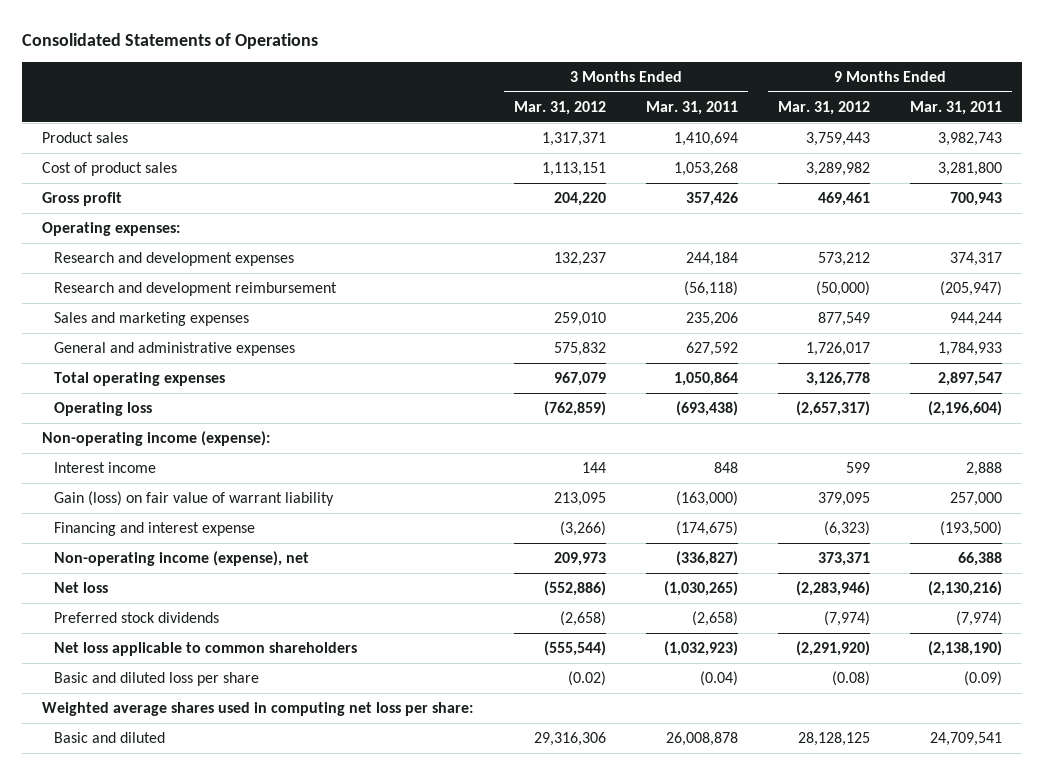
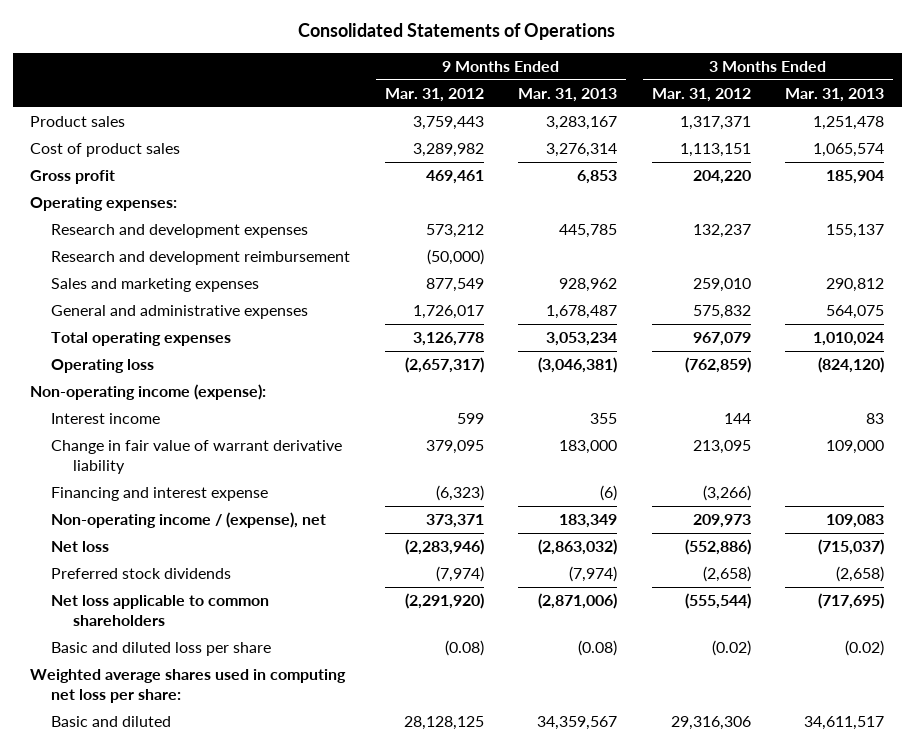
- | 3 Months Ended Mar. 31, 2012 | 3 Months Ended Mar. 31, 2011 | 9 Months Ended Mar. 31, 2012 | 9 Months Ended Mar. 31, 2011
+ | 9 Months Ended Mar. 31, 2012 | 9 Months Ended Mar. 31, 2013 | 3 Months Ended Mar. 31, 2012 | 3 Months Ended Mar. 31, 2013
- Gain (loss) on fair value of warrant liability | 213,095 | (163,000) | 379,095 | 257,000
+ Change in fair value of warrant derivative liability | 379,095 | 183,000 | 213,095 | 109,000
- Non-operating income (expense), net | 209,973 | (336,827) | 373,371 | 66,388
+ Non-operating income / (expense), net | 373,371 | 183,349 | 209,973 | 109,083

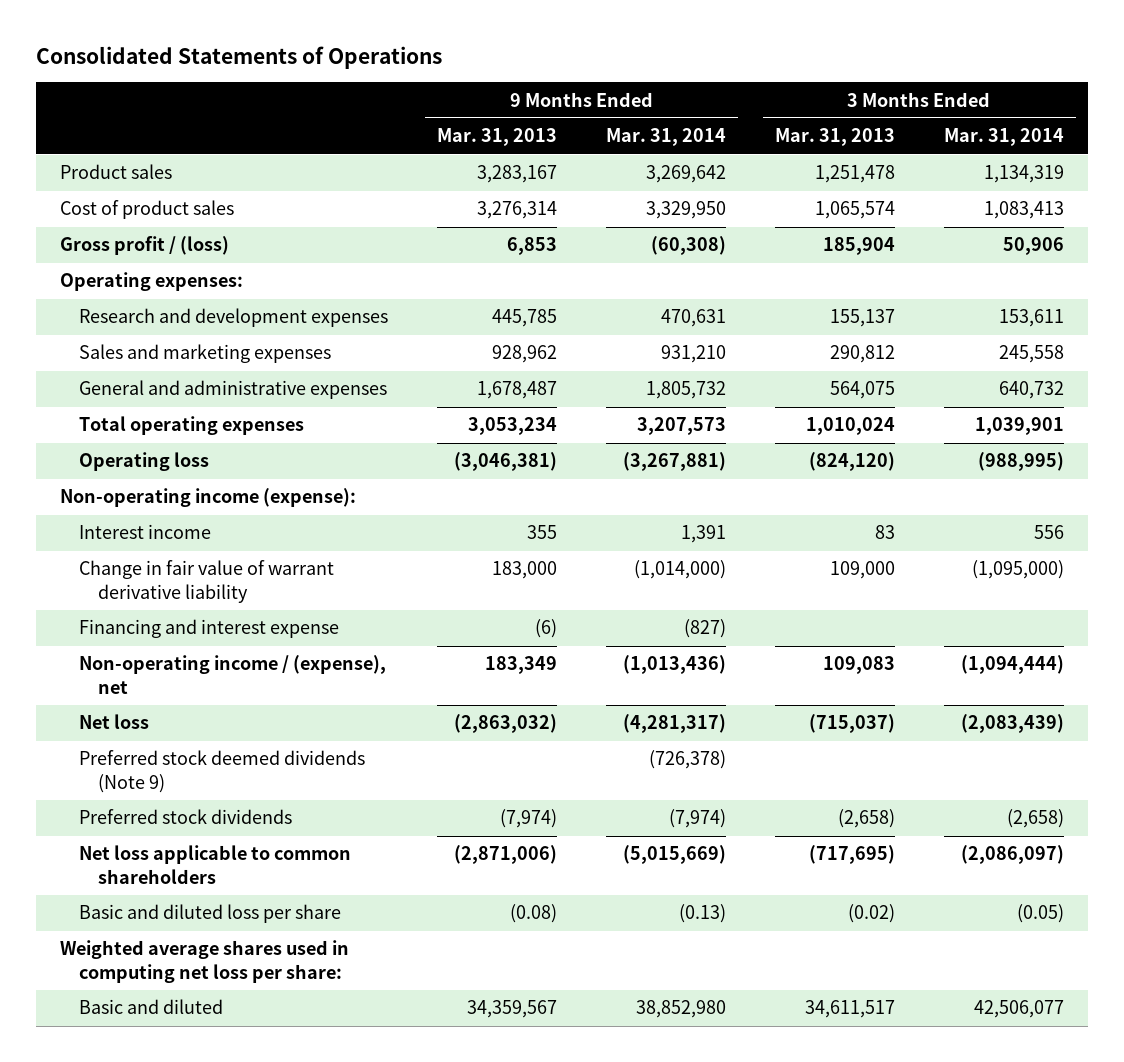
- | 9 Months Ended Mar. 31, 2012 | 9 Months Ended Mar. 31, 2013 | 3 Months Ended Mar. 31, 2012 | 3 Months Ended Mar. 31, 2013
+ | 9 Months Ended Mar. 31, 2013 | 9 Months Ended Mar. 31, 2014 | 3 Months Ended Mar. 31, 2013 | 3 Months Ended Mar. 31, 2014
- Gross profit | 469,461 | 6,853 | 204,220 | 185,904
+ Gross profit / (loss) | 6,853 | (60,308) | 185,904 | 50,906
- Research and development reimbursement | (50,000) | | |
+ Preferred stock deemed dividends (Note 9) | | (726,378) | |

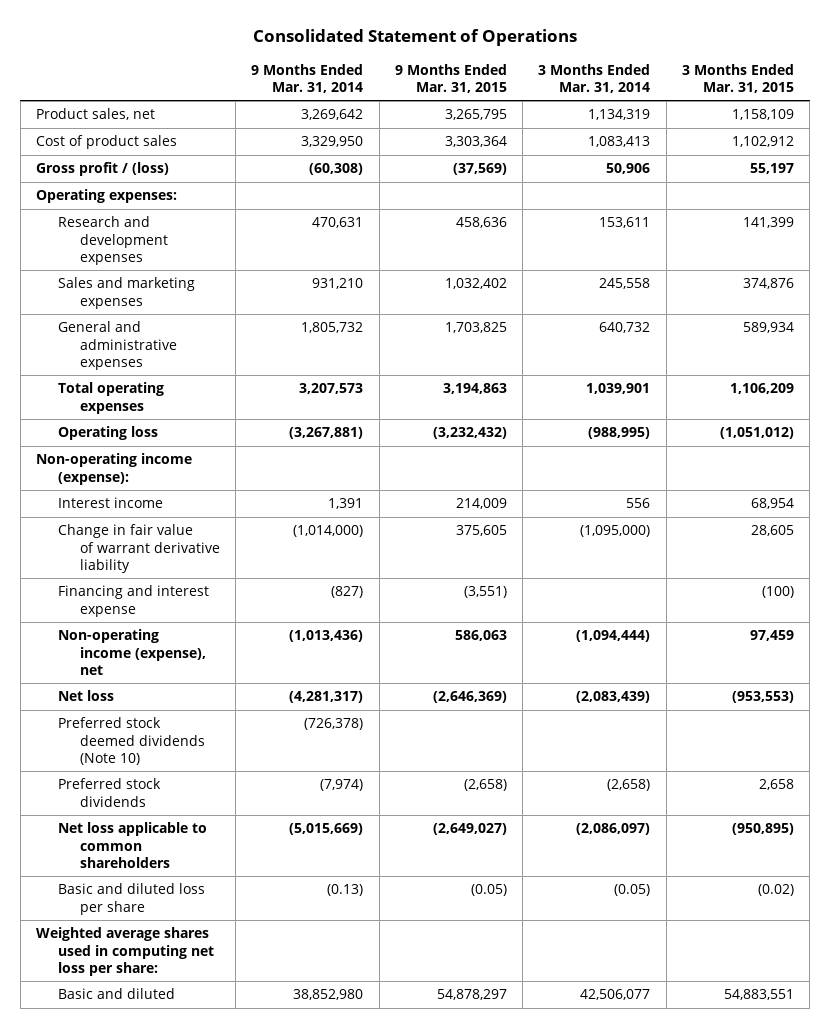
- Consolidated Statements of Operations
+ Consolidated Statement of Operations
- | 9 Months Ended Mar. 31, 2013 | 9 Months Ended Mar. 31, 2014 | 3 Months Ended Mar. 31, 2013 | 3 Months Ended Mar. 31, 2014
+ | 9 Months Ended Mar. 31, 2014 | 9 Months Ended Mar. 31, 2015 | 3 Months Ended Mar. 31, 2014 | 3 Months Ended Mar. 31, 2015
- Product sales | 3,283,167 | 3,269,642 | 1,251,478 | 1,134,319
+ Product sales, net | 3,269,642 | 3,265,795 | 1,134,319 | 1,158,109
- Non-operating income / (expense), net | 183,349 | (1,013,436) | 109,083 | (1,094,444)
+ Non-operating income (expense), net | (1,013,436) | 586,063 | (1,094,444) | 97,459
- Preferred stock deemed dividends (Note 9) | | (726,378) | |
+ Preferred stock deemed dividends (Note 10) | (726,378) | | |

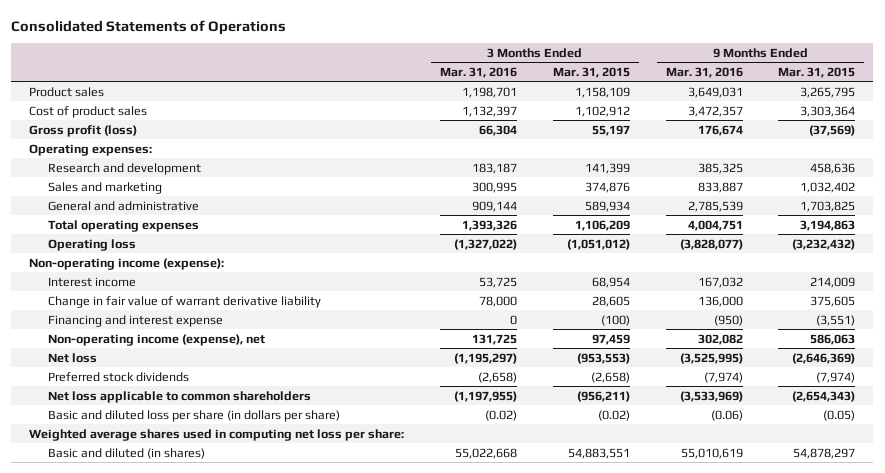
- Consolidated Statement of Operations
+ Consolidated Statements of Operations
- | 9 Months Ended Mar. 31, 2014 | 9 Months Ended Mar. 31, 2015 | 3 Months Ended Mar. 31, 2014 | 3 Months Ended Mar. 31, 2015
+ | 3 Months Ended Mar. 31, 2016 | 3 Months Ended Mar. 31, 2015 | 9 Months Ended Mar. 31, 2016 | 9 Months Ended Mar. 31, 2015
- Product sales, net | 3,269,642 | 3,265,795 | 1,134,319 | 1,158,109
+ Product sales | 1,198,701 | 1,158,109 | 3,649,031 | 3,265,795
- Gross profit / (loss) | (60,308) | (37,569) | 50,906 | 55,197
+ Gross profit (loss) | 66,304 | 55,197 | 176,674 | (37,569)
- Research and development expenses | 470,631 | 458,636 | 153,611 | 141,399
- Sales and marketing expenses | 931,210 | 1,032,402 | 245,558 | 374,876
- General and administrative expenses | 1,805,732 | 1,703,825 | 640,732 | 589,934
+ Research and development | 183,187 | 141,399 | 385,325 | 458,636
+ Sales and marketing | 300,995 | 374,876 | 833,887 | 1,032,402
+ General and administrative | 909,144 | 589,934 | 2,785,539 | 1,703,825
- Preferred stock deemed dividends (Note 10) | (726,378) | | |
- Preferred stock dividends | (7,974) | (2,658) | (2,658) | 2,658
- Net loss applicable to common shareholders | (5,015,669) | (2,649,027) | (2,086,097) | (950,895)
- Basic and diluted loss per share | (0.13) | (0.05) | (0.05) | (0.02)
+ Preferred stock dividends | (2,658) | (2,658) | (7,974) | (7,974)
+ Net loss applicable to common shareholders | (1,197,955) | (956,211) | (3,533,969) | (2,654,343)
+ Basic and diluted loss per share (in dollars per share) | (0.02) | (0.02) | (0.06) | (0.05)
- Basic and diluted | 38,852,980 | 54,878,297 | 42,506,077 | 54,883,551
+ Basic and diluted (in shares) | 55,022,668 | 54,883,551 | 55,010,619 | 54,878,297

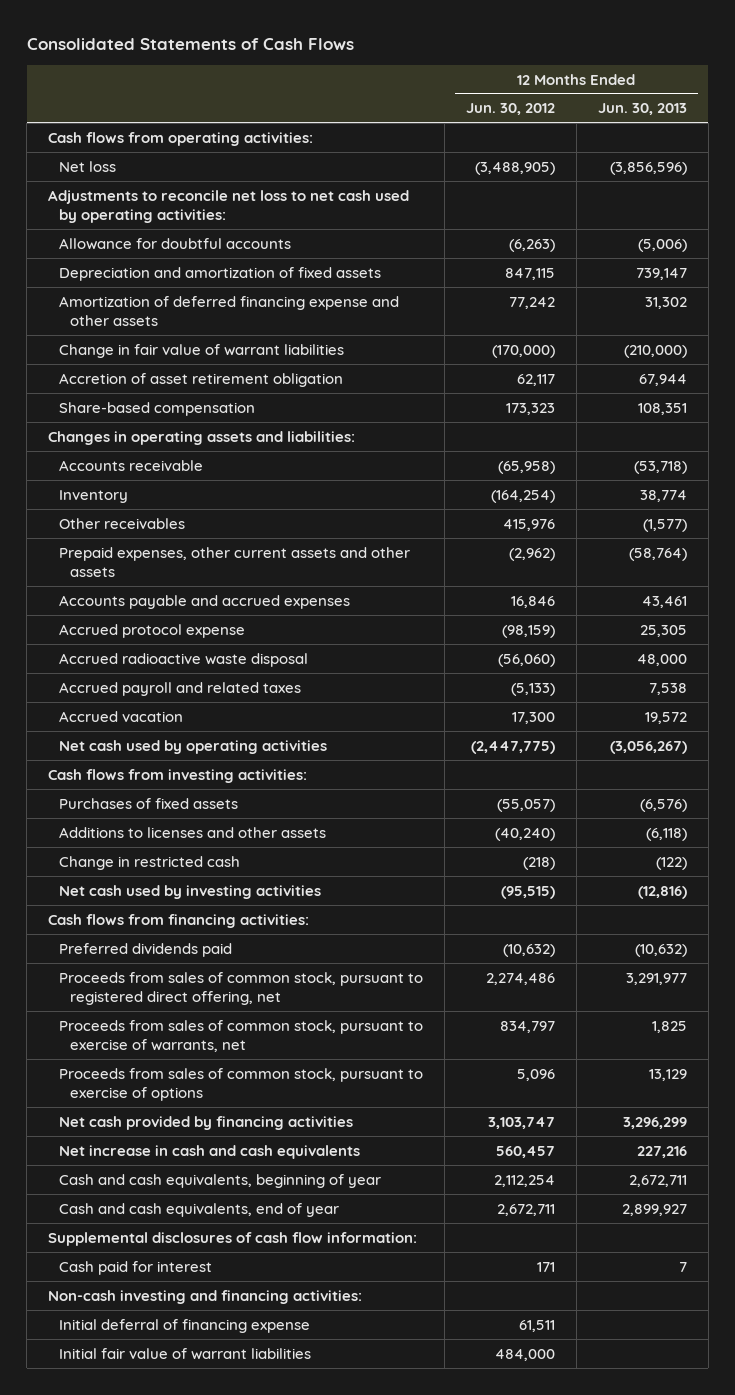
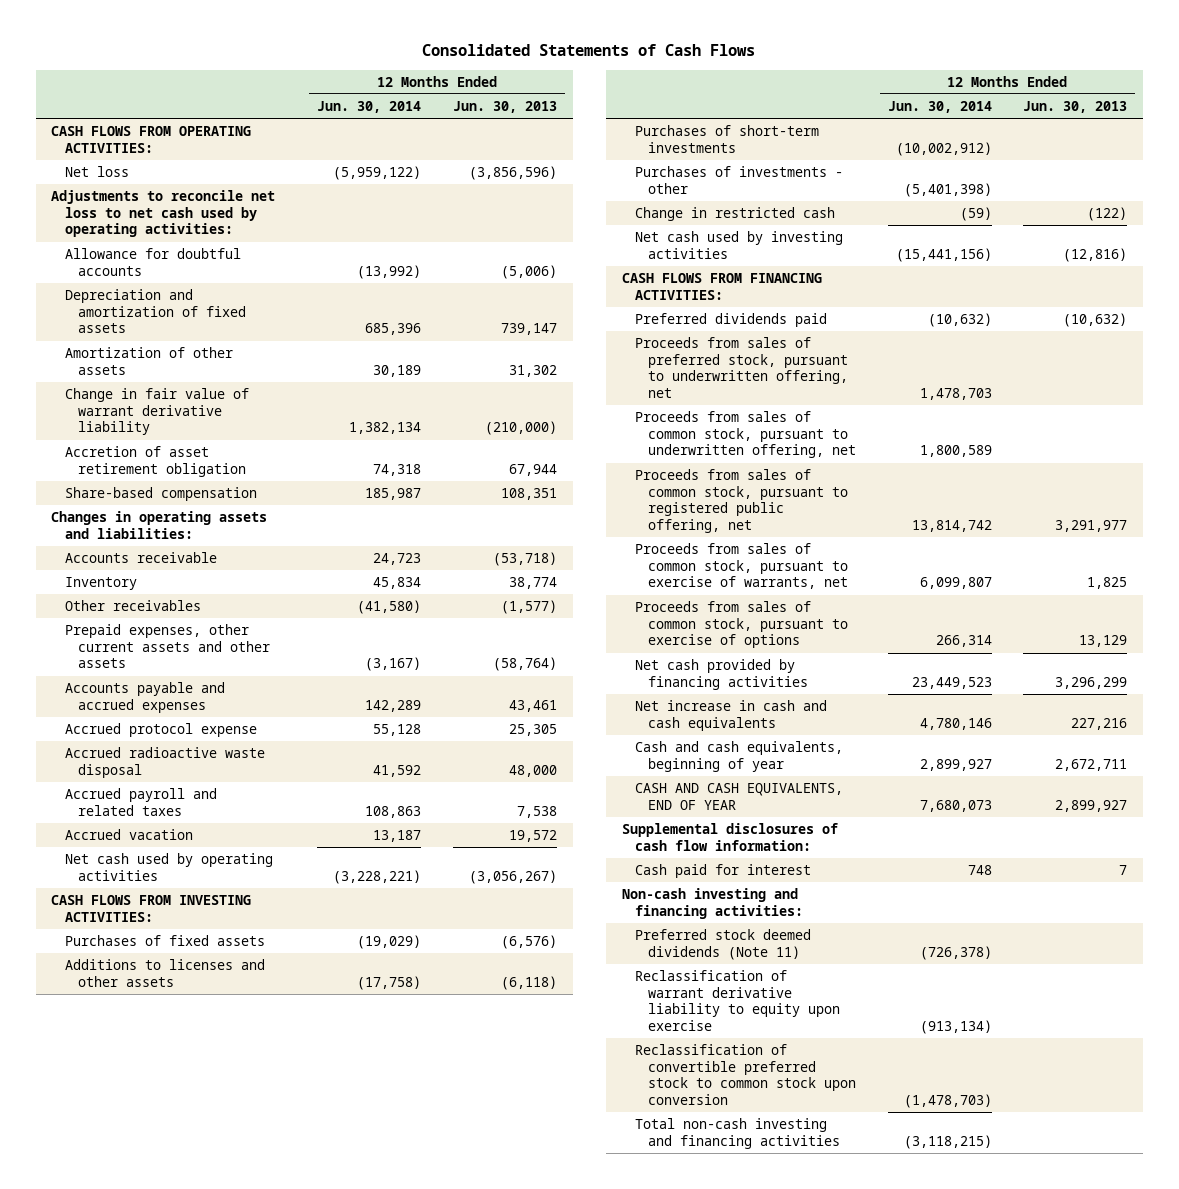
- | 12 Months Ended Jun. 30, 2012 | 12 Months Ended Jun. 30, 2013
+ | 12 Months Ended Jun. 30, 2014 | 12 Months Ended Jun. 30, 2013
- Cash flows from operating activities:
+ CASH FLOWS FROM OPERATING ACTIVITIES:
- Amortization of deferred financing expense and other assets | 77,242 | 31,302
- Change in fair value of warrant liabilities | (170,000) | (210,000)
+ Amortization of other assets | 30,189 | 31,302
+ Change in fair value of warrant derivative liability | 1,382,134 | (210,000)
- Cash flows from investing activities:
+ CASH FLOWS FROM INVESTING ACTIVITIES:
+ Purchases of short-term investments | (10,002,912) |
+ Purchases of investments - other | (5,401,398) |
- Cash flows from financing activities:
+ CASH FLOWS FROM FINANCING ACTIVITIES:
- Proceeds from sales of common stock, pursuant to registered direct offering, net | 2,274,486 | 3,291,977
+ Proceeds from sales of preferred stock, pursuant to underwritten offering, net | 1,478,703 |
+ Proceeds from sales of common stock, pursuant to underwritten offering, net | 1,800,589 |
+ Proceeds from sales of common stock, pursuant to registered public offering, net | 13,814,742 | 3,291,977
- Cash and cash equivalents, end of year | 2,672,711 | 2,899,927
+ CASH AND CASH EQUIVALENTS, END OF YEAR | 7,680,073 | 2,899,927
- Initial deferral of financing expense | 61,511 |
- Initial fair value of warrant liabilities | 484,000 |
+ Preferred stock deemed dividends (Note 11) | (726,378) |
+ Reclassification of warrant derivative liability to equity upon exercise | (913,134) |
+ Reclassification of convertible preferred stock to common stock upon conversion | (1,478,703) |
+ Total non-cash investing and financing activities | (3,118,215) |

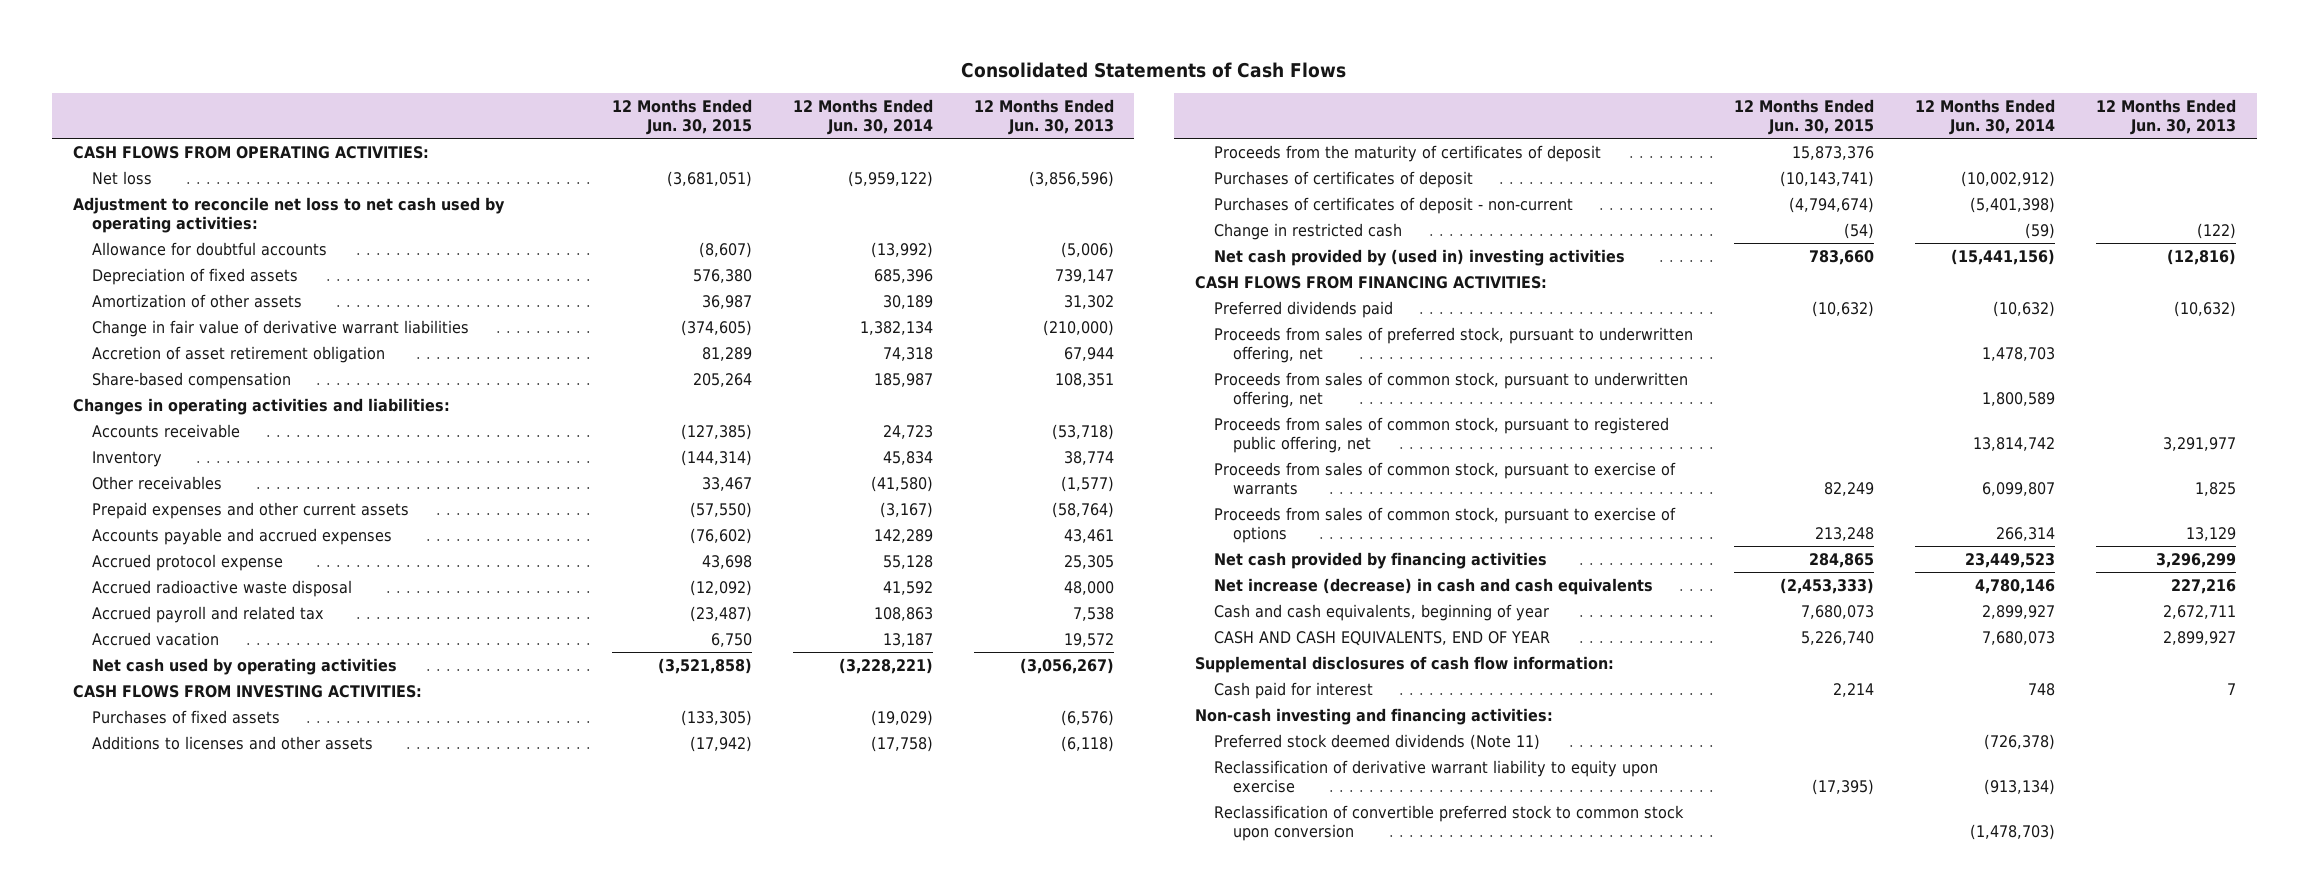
- | 12 Months Ended Jun. 30, 2014 | 12 Months Ended Jun. 30, 2013
+ | 12 Months Ended Jun. 30, 2015 | 12 Months Ended Jun. 30, 2014 | 12 Months Ended Jun. 30, 2013
- Adjustments to reconcile net loss to net cash used by operating activities:
+ Adjustment to reconcile net loss to net cash used by operating activities:
- Depreciation and amortization of fixed assets | 685,396 | 739,147
+ Depreciation of fixed assets | 576,380 | 685,396 | 739,147
- Change in fair value of warrant derivative liability | 1,382,134 | (210,000)
+ Change in fair value of derivative warrant liabilities | (374,605) | 1,382,134 | (210,000)
- Changes in operating assets and liabilities:
+ Changes in operating activities and liabilities:
- Prepaid expenses, other current assets and other assets | (3,167) | (58,764)
+ Prepaid expenses and other current assets | (57,550) | (3,167) | (58,764)
- Accrued payroll and related taxes | 108,863 | 7,538
+ Accrued payroll and related tax | (23,487) | 108,863 | 7,538
- Purchases of short-term investments | (10,002,912) |
- Purchases of investments - other | (5,401,398) |
+ Proceeds from the maturity of certificates of deposit | 15,873,376 | |
+ Purchases of certificates of deposit | (10,143,741) | (10,002,912) |
+ Purchases of certificates of deposit - non-current | (4,794,674) | (5,401,398) |
- Net cash used by investing activities | (15,441,156) | (12,816)
+ Net cash provided by (used in) investing activities | 783,660 | (15,441,156) | (12,816)
- Proceeds from sales of common stock, pursuant to exercise of warrants, net | 6,099,807 | 1,825
+ Proceeds from sales of common stock, pursuant to exercise of warrants | 82,249 | 6,099,807 | 1,825
- Net increase in cash and cash equivalents | 4,780,146 | 227,216
+ Net increase (decrease) in cash and cash equivalents | (2,453,333) | 4,780,146 | 227,216
- Reclassification of warrant derivative liability to equity upon exercise | (913,134) |
+ Reclassification of derivative warrant liability to equity upon exercise | (17,395) | (913,134) |
- Total non-cash investing and financing activities | (3,118,215) |

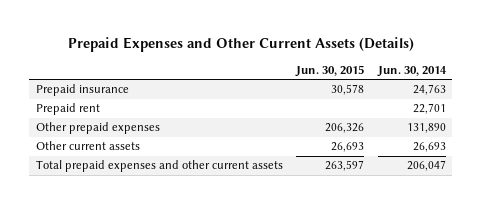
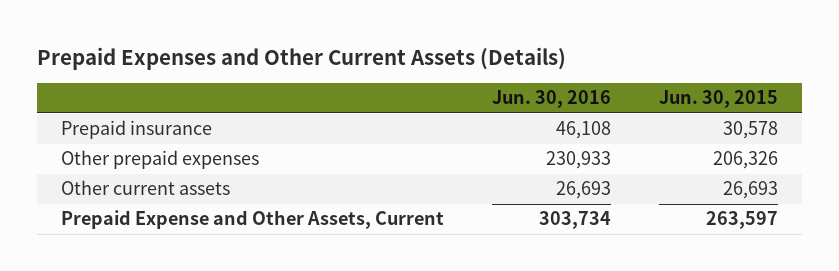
- | Jun. 30, 2015 | Jun. 30, 2014
+ | Jun. 30, 2016 | Jun. 30, 2015
- Prepaid rent | | 22,701
- Total prepaid expenses and other current assets | 263,597 | 206,047
+ Prepaid Expense and Other Assets, Current | 303,734 | 263,597

